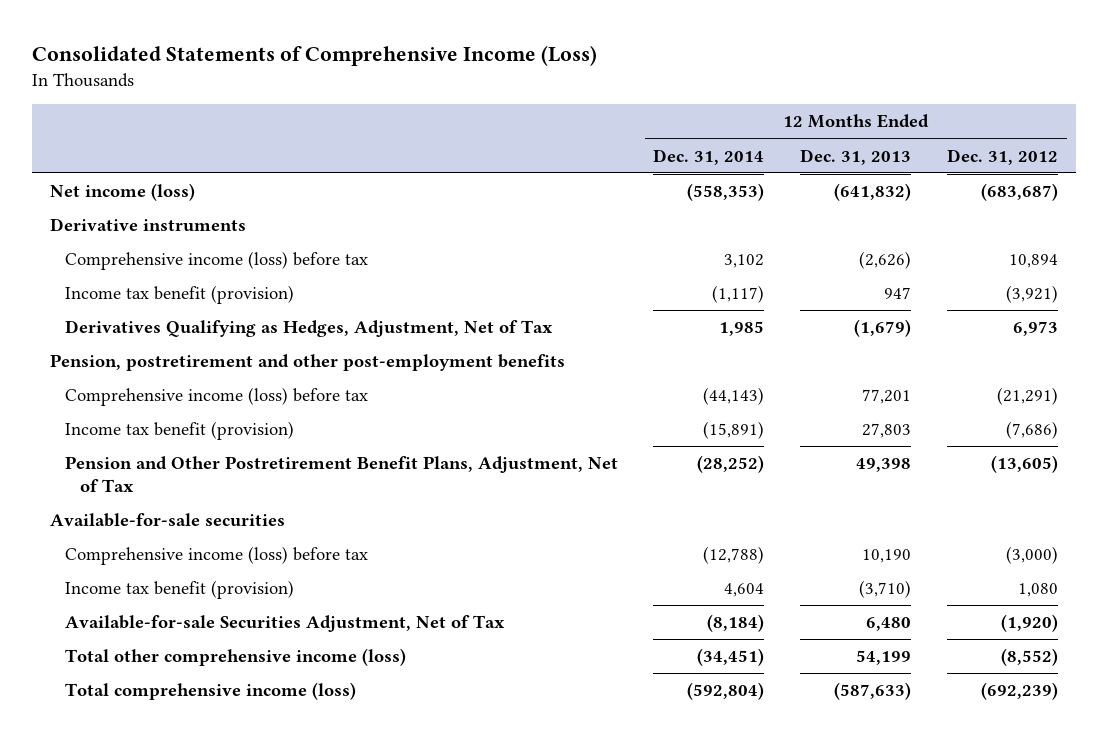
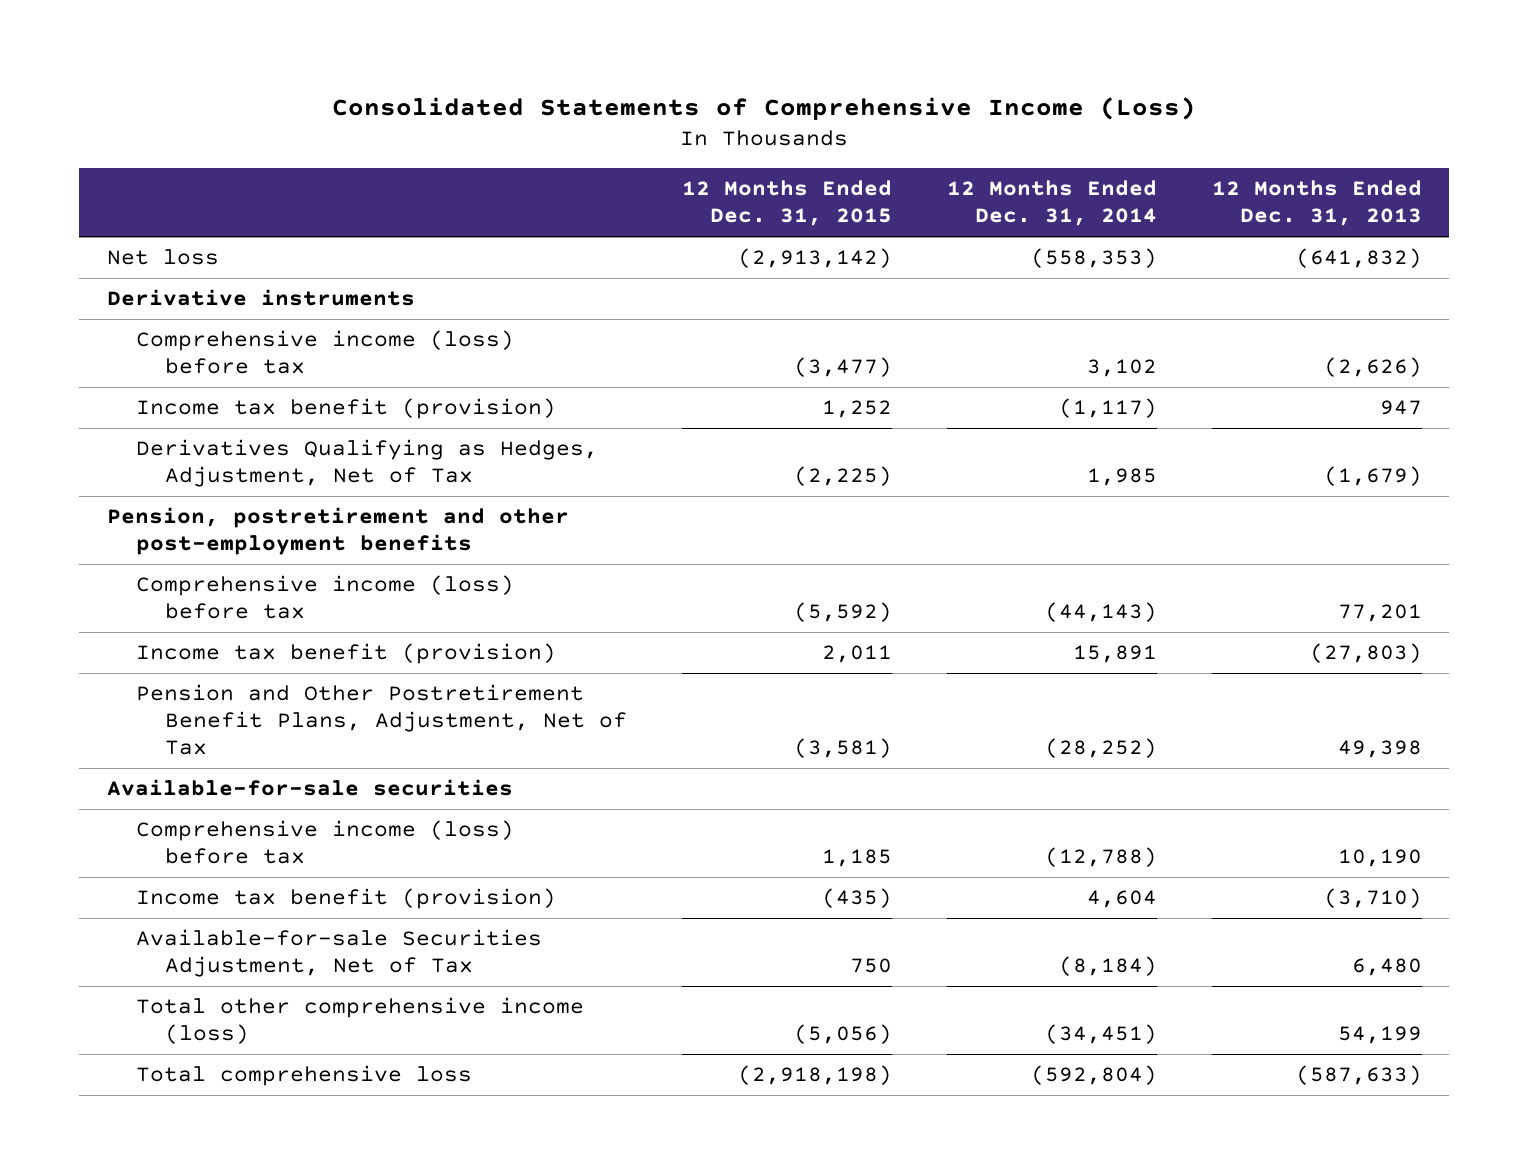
- | 12 Months Ended Dec. 31, 2014 | 12 Months Ended Dec. 31, 2013 | 12 Months Ended Dec. 31, 2012
+ | 12 Months Ended Dec. 31, 2015 | 12 Months Ended Dec. 31, 2014 | 12 Months Ended Dec. 31, 2013
- Net income (loss) | (558,353) | (641,832) | (683,687)
+ Net loss | (2,913,142) | (558,353) | (641,832)
- Income tax benefit (provision) | (15,891) | 27,803 | (7,686)
+ Income tax benefit (provision) | 2,011 | 15,891 | (27,803)
- Total comprehensive income (loss) | (592,804) | (587,633) | (692,239)
+ Total comprehensive loss | (2,918,198) | (592,804) | (587,633)

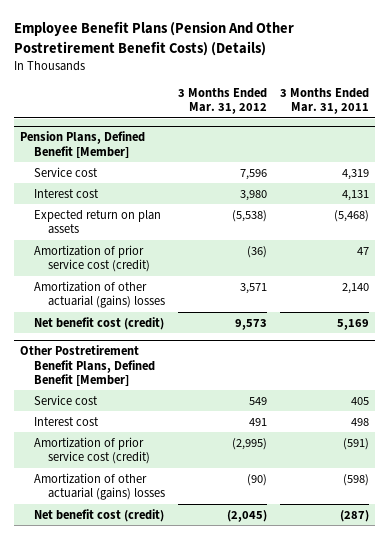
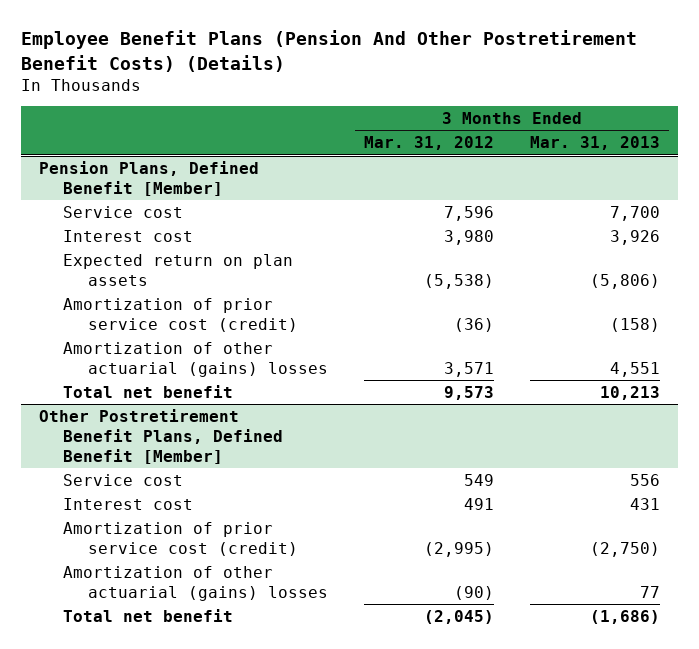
- | 3 Months Ended Mar. 31, 2012 | 3 Months Ended Mar. 31, 2011
+ | 3 Months Ended Mar. 31, 2012 | 3 Months Ended Mar. 31, 2013
@ Pension Plans, Defined Benefit [Member]
- Net benefit cost (credit) | 9,573 | 5,169
+ Total net benefit | 9,573 | 10,213
@ Other Postretirement Benefit Plans, Defined Benefit [Member]
- Net benefit cost (credit) | (2,045) | (287)
+ Total net benefit | (2,045) | (1,686)

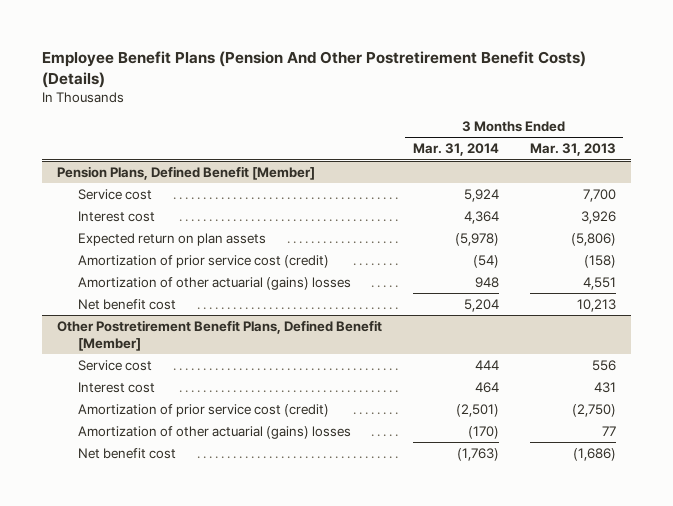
- | 3 Months Ended Mar. 31, 2012 | 3 Months Ended Mar. 31, 2013
+ | 3 Months Ended Mar. 31, 2014 | 3 Months Ended Mar. 31, 2013
@ Pension Plans, Defined Benefit [Member]
- Total net benefit | 9,573 | 10,213
+ Net benefit cost | 5,204 | 10,213
@ Other Postretirement Benefit Plans, Defined Benefit [Member]
- Total net benefit | (2,045) | (1,686)
+ Net benefit cost | (1,763) | (1,686)

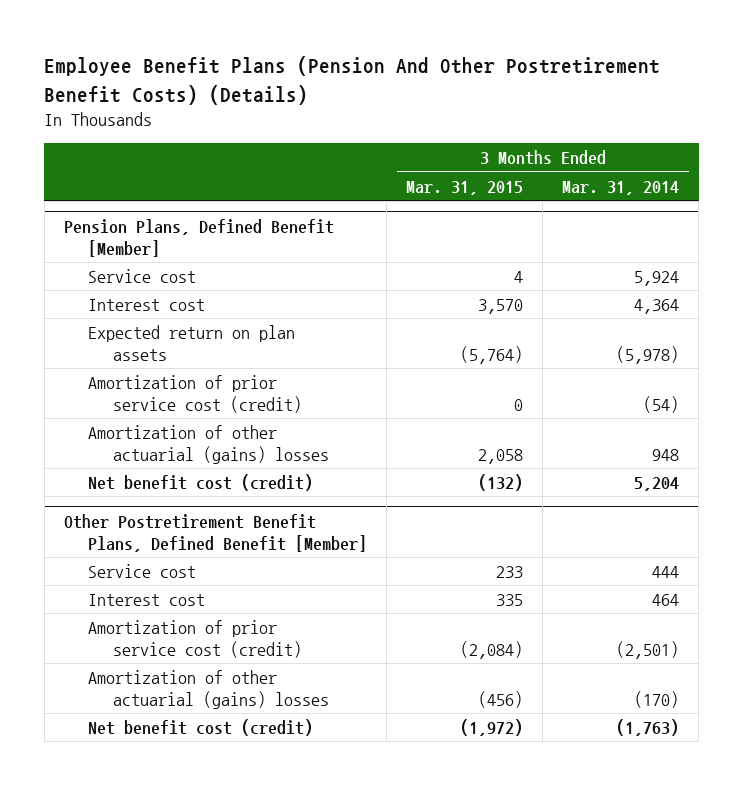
- | 3 Months Ended Mar. 31, 2014 | 3 Months Ended Mar. 31, 2013
+ | 3 Months Ended Mar. 31, 2015 | 3 Months Ended Mar. 31, 2014
@ Pension Plans, Defined Benefit [Member]
- Net benefit cost | 5,204 | 10,213
+ Net benefit cost (credit) | (132) | 5,204
@ Other Postretirement Benefit Plans, Defined Benefit [Member]
- Net benefit cost | (1,763) | (1,686)
+ Net benefit cost (credit) | (1,972) | (1,763)

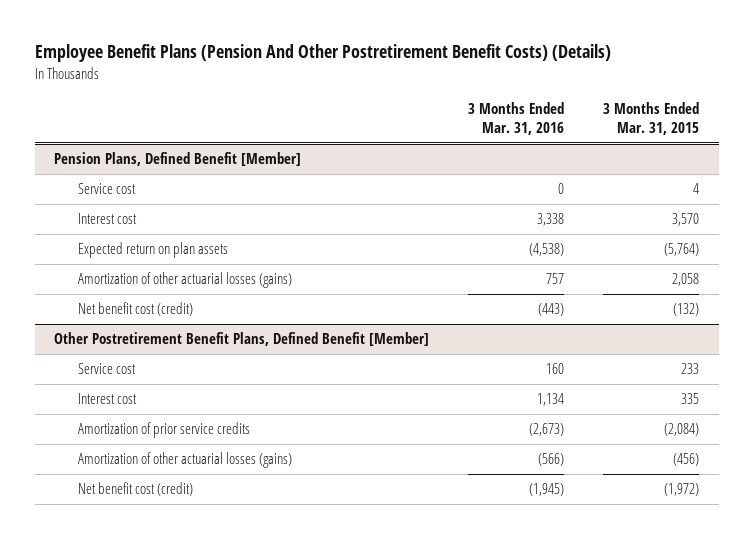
- | 3 Months Ended Mar. 31, 2015 | 3 Months Ended Mar. 31, 2014
+ | 3 Months Ended Mar. 31, 2016 | 3 Months Ended Mar. 31, 2015
@ Pension Plans, Defined Benefit [Member]
- Amortization of prior service cost (credit) | 0 | (54)
- Amortization of other actuarial (gains) losses | 2,058 | 948
+ Amortization of other actuarial losses (gains) | 757 | 2,058
@ Other Postretirement Benefit Plans, Defined Benefit [Member]
- Amortization of prior service cost (credit) | (2,084) | (2,501)
- Amortization of other actuarial (gains) losses | (456) | (170)
+ Amortization of prior service credits | (2,673) | (2,084)
+ Amortization of other actuarial losses (gains) | (566) | (456)

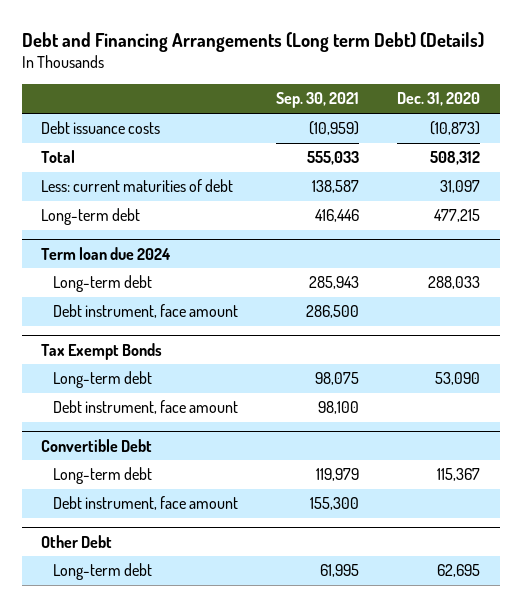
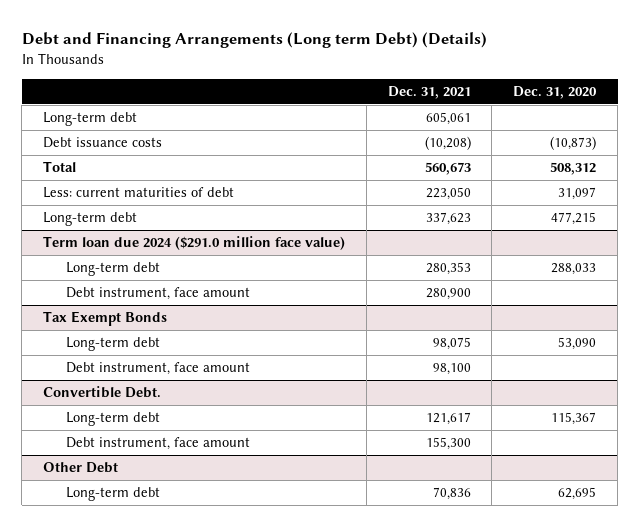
- | Sep. 30, 2021 | Dec. 31, 2020
+ | Dec. 31, 2021 | Dec. 31, 2020
+ Long-term debt | 605,061 |
- Term loan due 2024
+ Term loan due 2024 ($291.0 million face value)
- Convertible Debt
+ Convertible Debt.

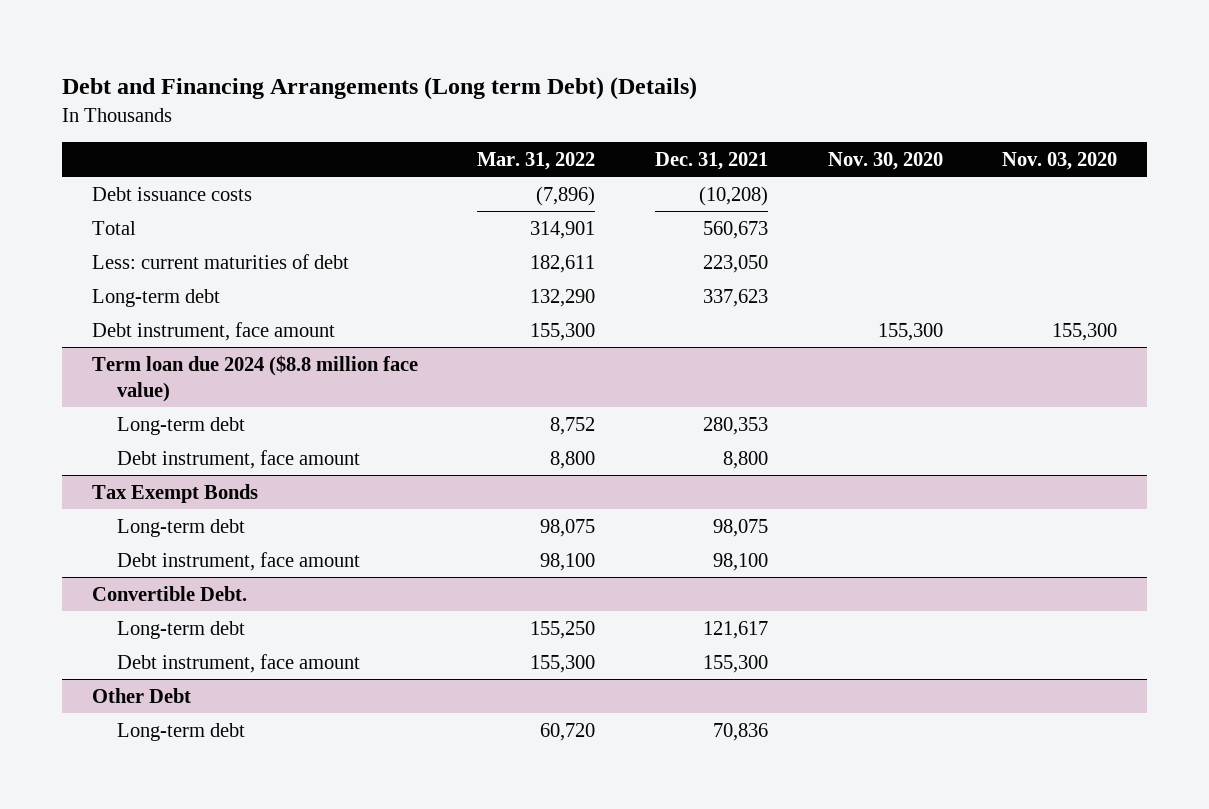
- | Dec. 31, 2021 | Dec. 31, 2020
+ | Mar. 31, 2022 | Dec. 31, 2021 | Nov. 30, 2020 | Nov. 03, 2020
- Long-term debt | 605,061 |
- Term loan due 2024 ($291.0 million face value)
+ Debt instrument, face amount | 155,300 | | 155,300 | 155,300
+ Term loan due 2024 ($8.8 million face value)
- Debt instrument, face amount | 280,900 |
+ Debt instrument, face amount | 8,800 | 8,800 | |

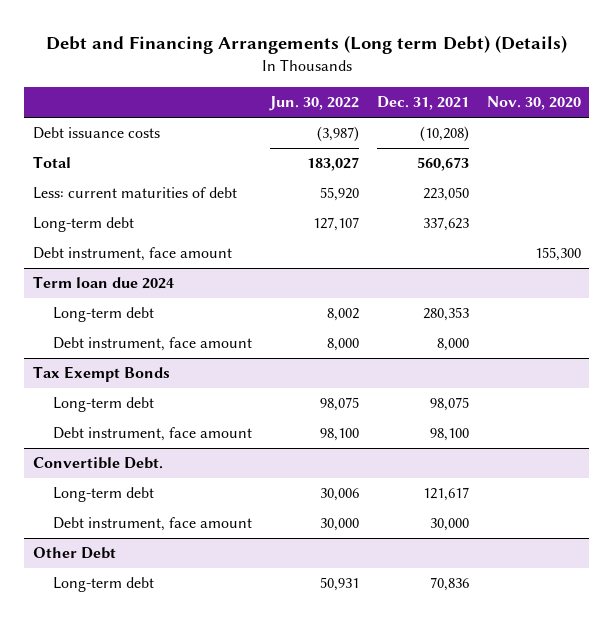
- | Mar. 31, 2022 | Dec. 31, 2021 | Nov. 30, 2020 | Nov. 03, 2020
+ | Jun. 30, 2022 | Dec. 31, 2021 | Nov. 30, 2020
- Term loan due 2024 ($8.8 million face value)
+ Term loan due 2024
- Debt instrument, face amount | 8,800 | 8,800 | |
+ Debt instrument, face amount | 8,000 | 8,000 |
@ Convertible Debt.
- Debt instrument, face amount | 155,300 | 155,300 | |
+ Debt instrument, face amount | 30,000 | 30,000 |

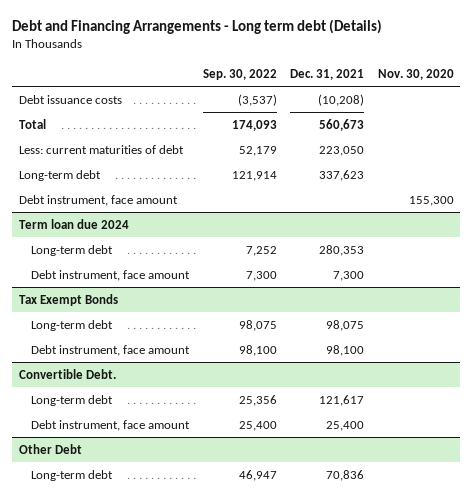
- Debt and Financing Arrangements (Long term Debt) (Details)
+ Debt and Financing Arrangements - Long term debt (Details)
- | Jun. 30, 2022 | Dec. 31, 2021 | Nov. 30, 2020
+ | Sep. 30, 2022 | Dec. 31, 2021 | Nov. 30, 2020
@ Term loan due 2024
- Debt instrument, face amount | 8,000 | 8,000 |
+ Debt instrument, face amount | 7,300 | 7,300 |
@ Convertible Debt.
- Debt instrument, face amount | 30,000 | 30,000 |
+ Debt instrument, face amount | 25,400 | 25,400 |

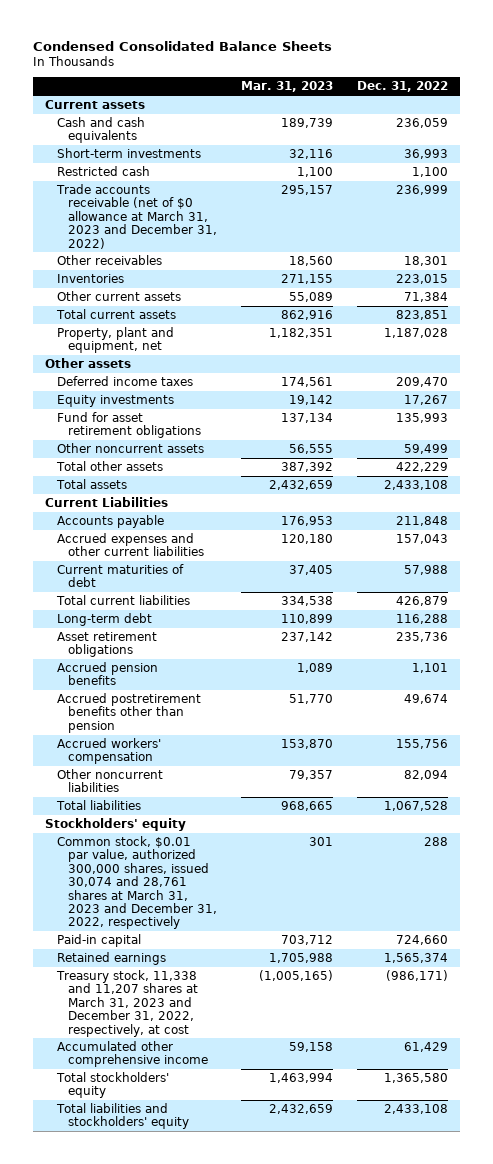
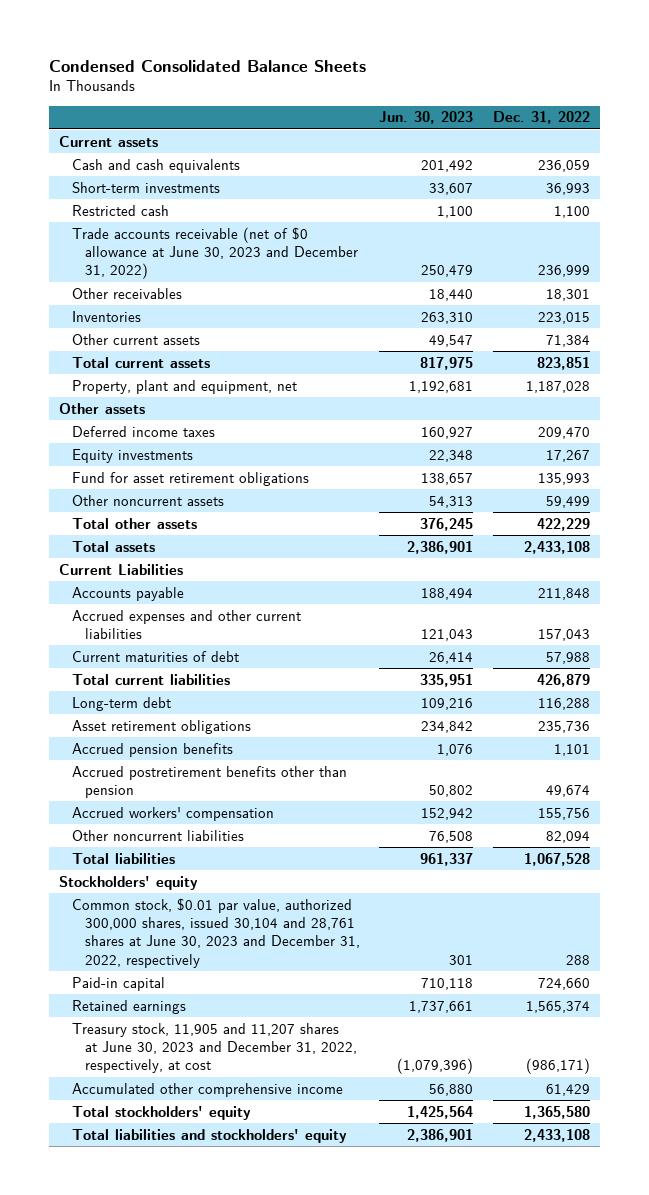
- | Mar. 31, 2023 | Dec. 31, 2022
+ | Jun. 30, 2023 | Dec. 31, 2022
- Trade accounts receivable (net of $0 allowance at March 31, 2023 and December 31, 2022) | 295,157 | 236,999
+ Trade accounts receivable (net of $0 allowance at June 30, 2023 and December 31, 2022) | 250,479 | 236,999
- Common stock, $0.01 par value, authorized 300,000 shares, issued 30,074 and 28,761 shares at March 31, 2023 and December 31, 2022, respectively | 301 | 288
+ Common stock, $0.01 par value, authorized 300,000 shares, issued 30,104 and 28,761 shares at June 30, 2023 and December 31, 2022, respectively | 301 | 288
- Treasury stock, 11,338 and 11,207 shares at March 31, 2023 and December 31, 2022, respectively, at cost | (1,005,165) | (986,171)
+ Treasury stock, 11,905 and 11,207 shares at June 30, 2023 and December 31, 2022, respectively, at cost | (1,079,396) | (986,171)

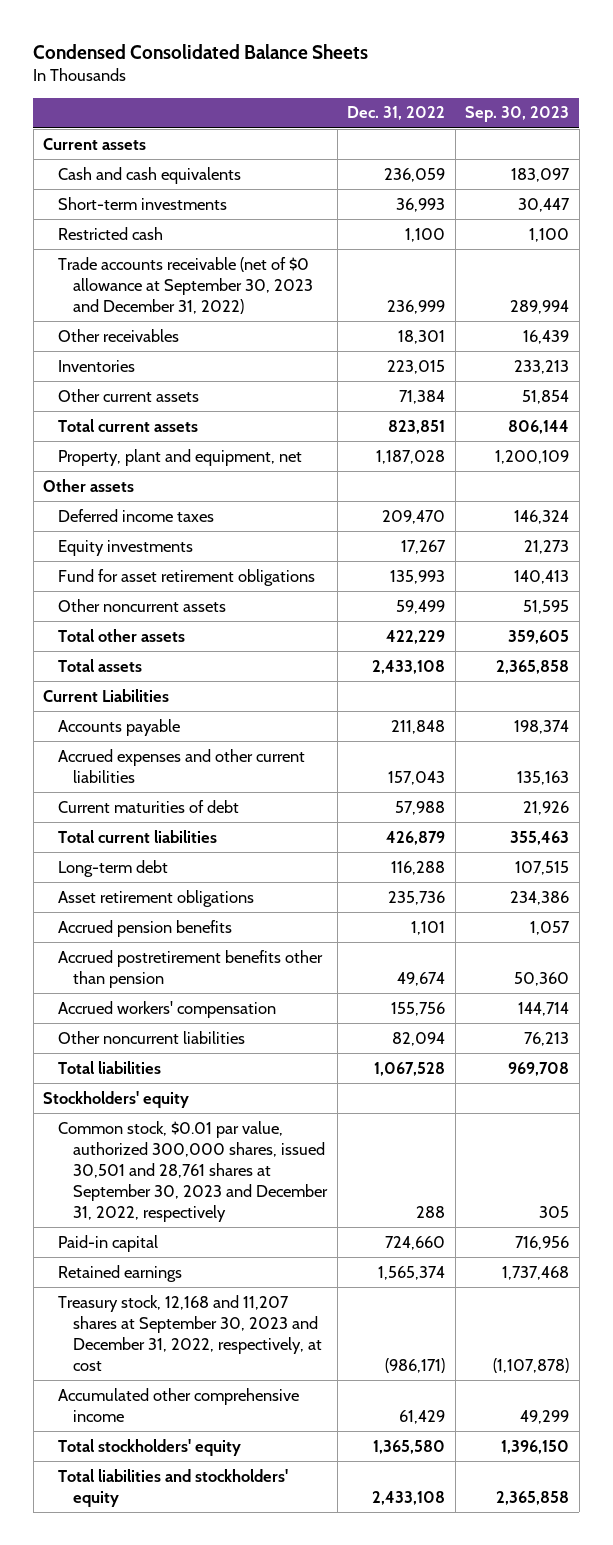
- | Jun. 30, 2023 | Dec. 31, 2022
+ | Dec. 31, 2022 | Sep. 30, 2023
- Trade accounts receivable (net of $0 allowance at June 30, 2023 and December 31, 2022) | 250,479 | 236,999
+ Trade accounts receivable (net of $0 allowance at September 30, 2023 and December 31, 2022) | 236,999 | 289,994
- Common stock, $0.01 par value, authorized 300,000 shares, issued 30,104 and 28,761 shares at June 30, 2023 and December 31, 2022, respectively | 301 | 288
+ Common stock, $0.01 par value, authorized 300,000 shares, issued 30,501 and 28,761 shares at September 30, 2023 and December 31, 2022, respectively | 288 | 305
- Treasury stock, 11,905 and 11,207 shares at June 30, 2023 and December 31, 2022, respectively, at cost | (1,079,396) | (986,171)
+ Treasury stock, 12,168 and 11,207 shares at September 30, 2023 and December 31, 2022, respectively, at cost | (986,171) | (1,107,878)

